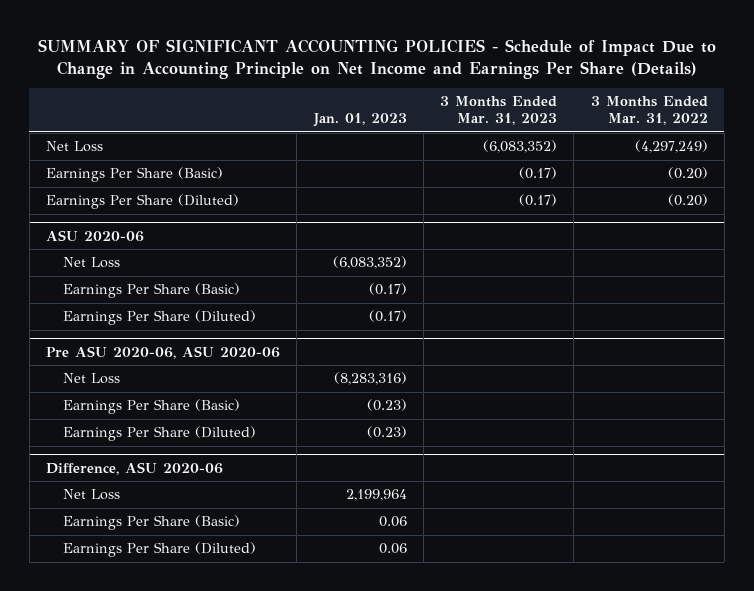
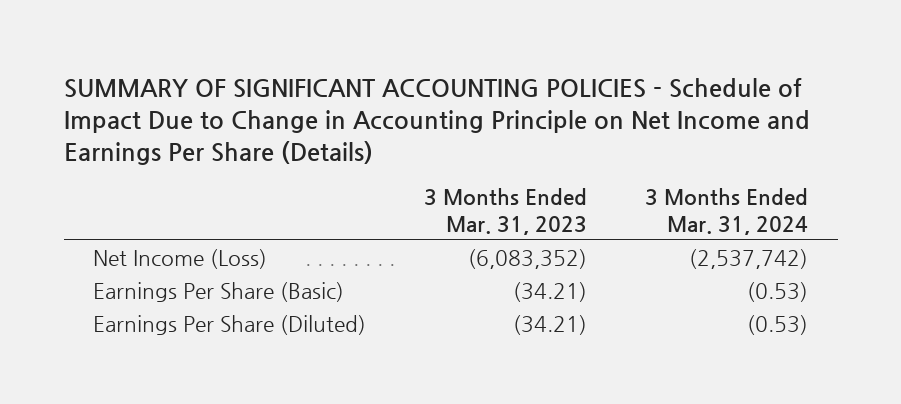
- | Jan. 01, 2023 | 3 Months Ended Mar. 31, 2023 | 3 Months Ended Mar. 31, 2022
+ | 3 Months Ended Mar. 31, 2023 | 3 Months Ended Mar. 31, 2024
- Net Loss | | (6,083,352) | (4,297,249)
- Earnings Per Share (Basic) | | (0.17) | (0.20)
- Earnings Per Share (Diluted) | | (0.17) | (0.20)
- ASU 2020-06
- Net Loss | (6,083,352) | |
- Earnings Per Share (Basic) | (0.17) | |
- Earnings Per Share (Diluted) | (0.17) | |
- Pre ASU 2020-06, ASU 2020-06
- Net Loss | (8,283,316) | |
- Earnings Per Share (Basic) | (0.23) | |
- Earnings Per Share (Diluted) | (0.23) | |
- Difference, ASU 2020-06
- Net Loss | 2,199,964 | |
- Earnings Per Share (Basic) | 0.06 | |
- Earnings Per Share (Diluted) | 0.06 | |
+ Net Income (Loss) | (6,083,352) | (2,537,742)
+ Earnings Per Share (Basic) | (34.21) | (0.53)
+ Earnings Per Share (Diluted) | (34.21) | (0.53)

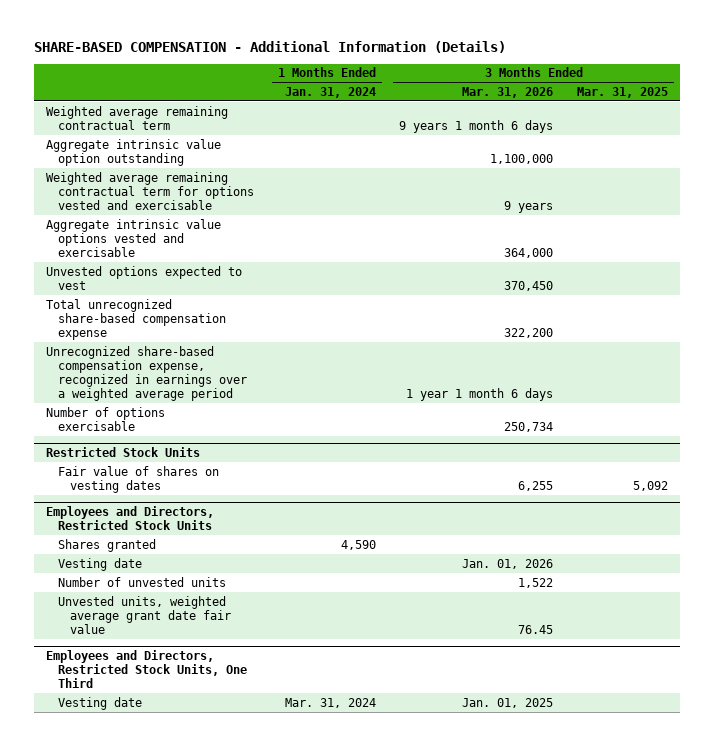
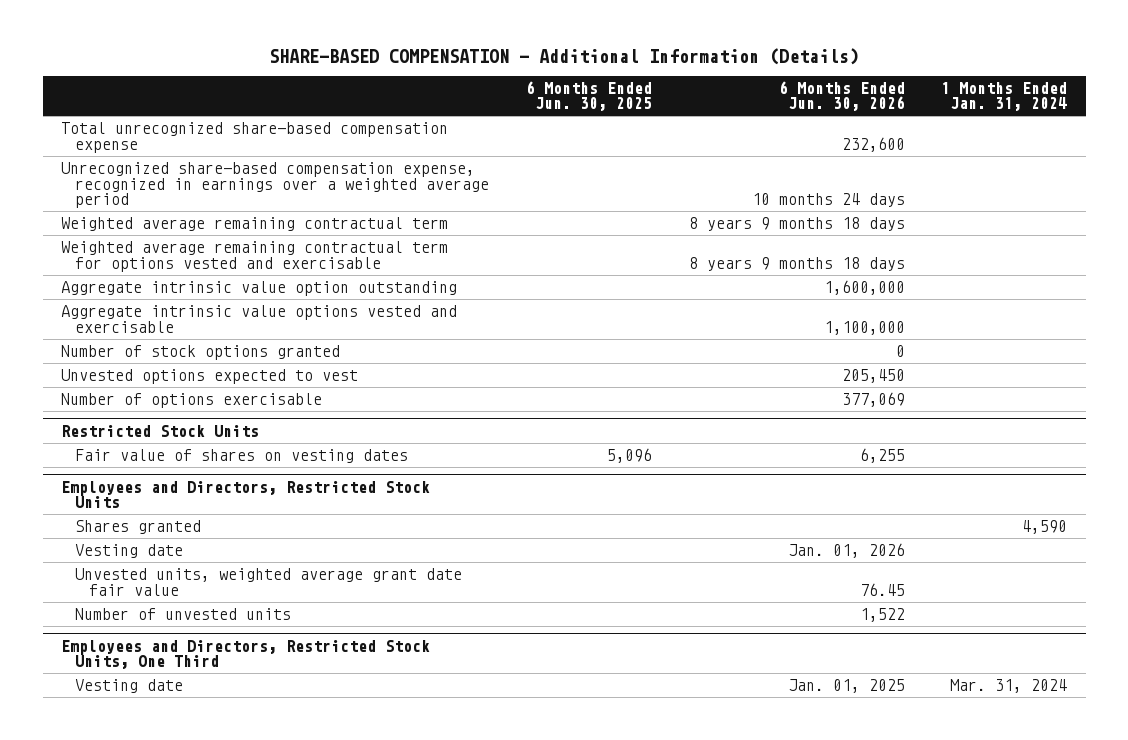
- | 1 Months Ended Jan. 31, 2024 | 3 Months Ended Mar. 31, 2026 | 3 Months Ended Mar. 31, 2025
+ | 6 Months Ended Jun. 30, 2025 | 6 Months Ended Jun. 30, 2026 | 1 Months Ended Jan. 31, 2024
moved up: Total unrecognized share-based compensation expense | | 232,600 |
moved up: Unrecognized share-based compensation expense, recognized in earnings over a weighted average period | | 10 months 24 days |
moved down: Aggregate intrinsic value option outstanding | | 1,600,000 |
+ Number of stock options granted | | 0 |
@ Employees and Directors, Restricted Stock Units
moved down: Number of unvested units | | 1,522 |

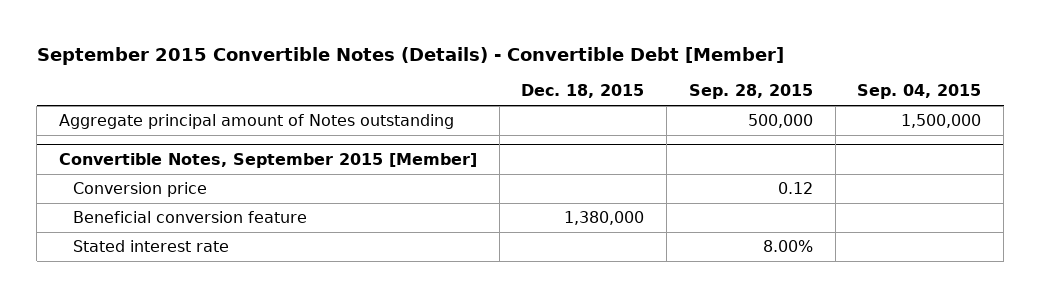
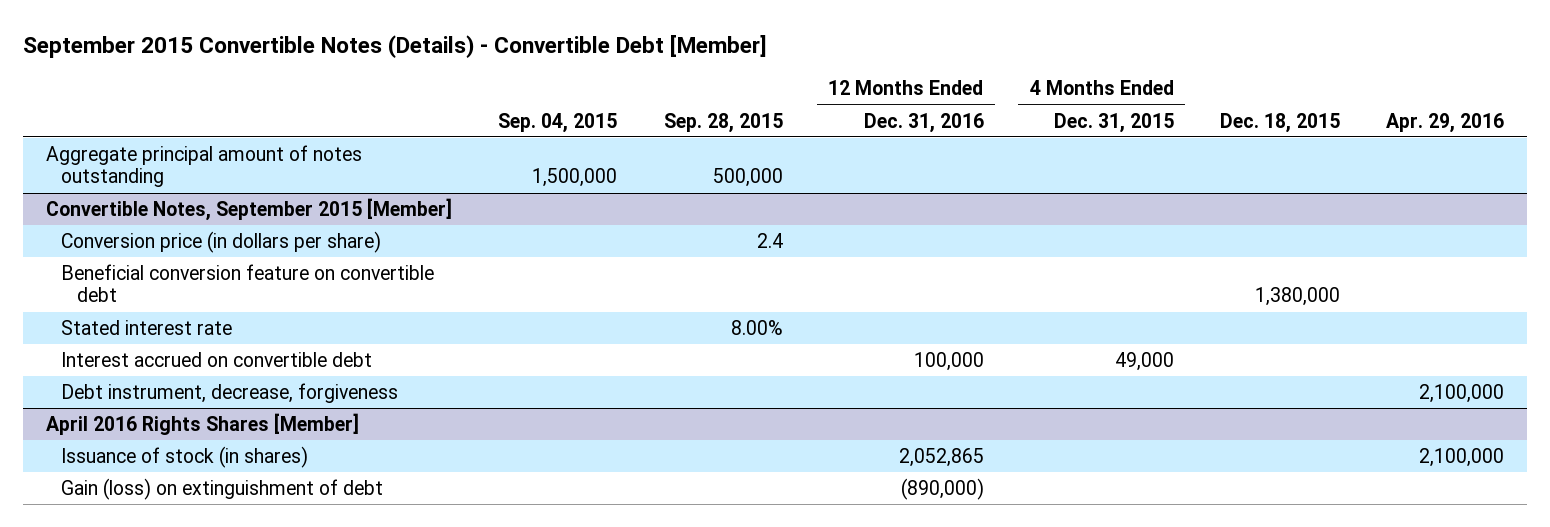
- | Dec. 18, 2015 | Sep. 28, 2015 | Sep. 04, 2015
+ | Sep. 04, 2015 | Sep. 28, 2015 | 12 Months Ended Dec. 31, 2016 | 4 Months Ended Dec. 31, 2015 | Dec. 18, 2015 | Apr. 29, 2016
- Aggregate principal amount of Notes outstanding | | 500,000 | 1,500,000
+ Aggregate principal amount of notes outstanding | 1,500,000 | 500,000 | | | |
@ Convertible Notes, September 2015 [Member]
- Conversion price | | 0.12 |
- Beneficial conversion feature | 1,380,000 | |
+ Conversion price (in dollars per share) | | 2.4 | | | |
+ Beneficial conversion feature on convertible debt | | | | | 1,380,000 |
+ Interest accrued on convertible debt | | | 100,000 | 49,000 | |
+ Debt instrument, decrease, forgiveness | | | | | | 2,100,000
+ April 2016 Rights Shares [Member]
+ Issuance of stock (in shares) | | | 2,052,865 | | | 2,100,000
+ Gain (loss) on extinguishment of debt | | | (890,000) | | |

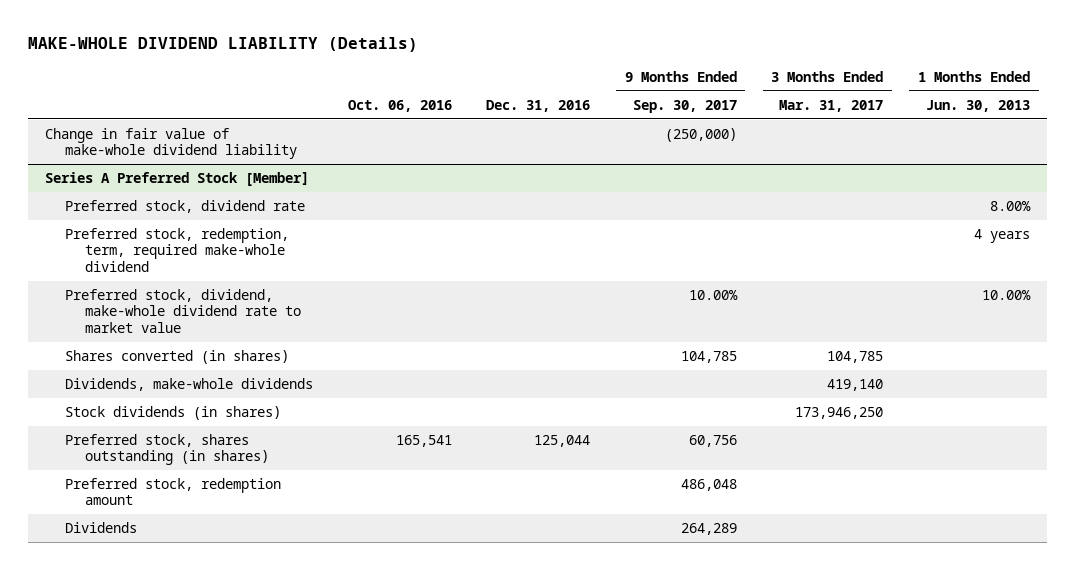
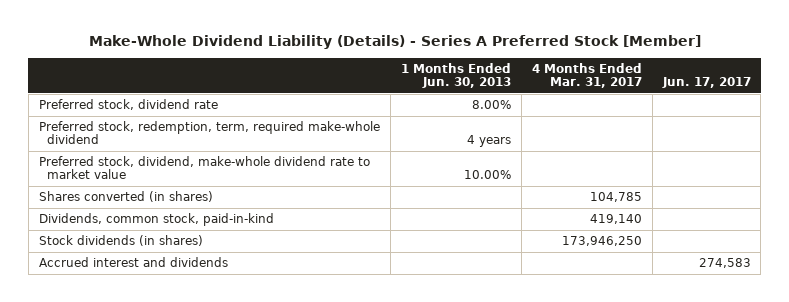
- MAKE-WHOLE DIVIDEND LIABILITY (Details)
+ Make-Whole Dividend Liability (Details) - Series A Preferred Stock [Member]
- | Oct. 06, 2016 | Dec. 31, 2016 | 9 Months Ended Sep. 30, 2017 | 3 Months Ended Mar. 31, 2017 | 1 Months Ended Jun. 30, 2013
+ | 1 Months Ended Jun. 30, 2013 | 4 Months Ended Mar. 31, 2017 | Jun. 17, 2017
- Change in fair value of make-whole dividend liability | | | (250,000) | |
- Series A Preferred Stock [Member]
- Preferred stock, dividend rate | | | | | 8.00%
- Preferred stock, redemption, term, required make-whole dividend | | | | | 4 years
- Preferred stock, dividend, make-whole dividend rate to market value | | | 10.00% | | 10.00%
- Shares converted (in shares) | | | 104,785 | 104,785 |
- Dividends, make-whole dividends | | | | 419,140 |
- Stock dividends (in shares) | | | | 173,946,250 |
- Preferred stock, shares outstanding (in shares) | 165,541 | 125,044 | 60,756 | |
- Preferred stock, redemption amount | | | 486,048 | |
- Dividends | | | 264,289 | |
+ Preferred stock, dividend rate | 8.00% | |
+ Preferred stock, redemption, term, required make-whole dividend | 4 years | |
+ Preferred stock, dividend, make-whole dividend rate to market value | 10.00% | |
+ Shares converted (in shares) | | 104,785 |
+ Dividends, common stock, paid-in-kind | | 419,140 |
+ Stock dividends (in shares) | | 173,946,250 |
+ Accrued interest and dividends | | | 274,583

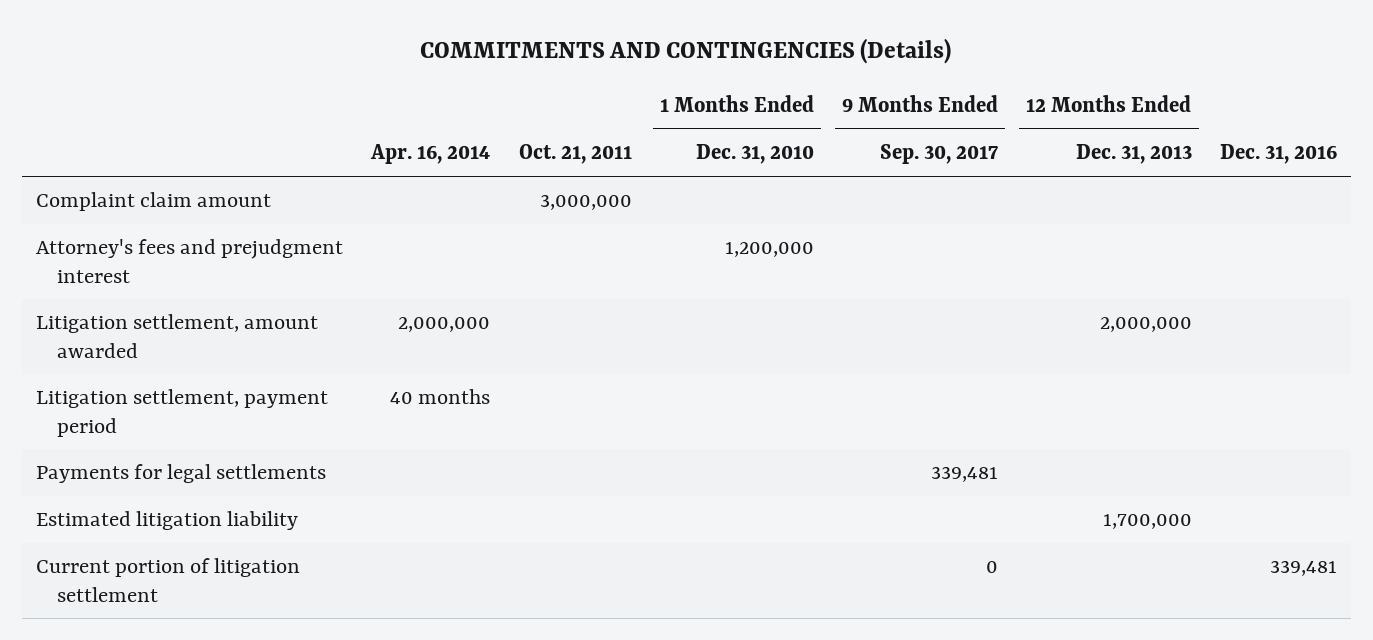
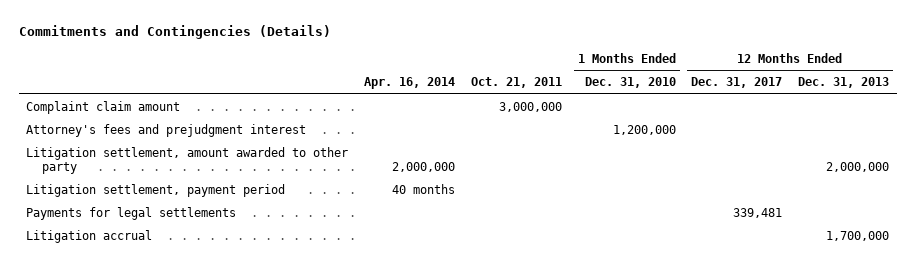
- COMMITMENTS AND CONTINGENCIES (Details)
+ Commitments and Contingencies (Details)
- | Apr. 16, 2014 | Oct. 21, 2011 | 1 Months Ended Dec. 31, 2010 | 9 Months Ended Sep. 30, 2017 | 12 Months Ended Dec. 31, 2013 | Dec. 31, 2016
+ | Apr. 16, 2014 | Oct. 21, 2011 | 1 Months Ended Dec. 31, 2010 | 12 Months Ended Dec. 31, 2017 | 12 Months Ended Dec. 31, 2013
- Litigation settlement, amount awarded | 2,000,000 | | | | 2,000,000 |
+ Litigation settlement, amount awarded to other party | 2,000,000 | | | | 2,000,000
- Estimated litigation liability | | | | | 1,700,000 |
- Current portion of litigation settlement | | | | 0 | | 339,481
+ Litigation accrual | | | | | 1,700,000

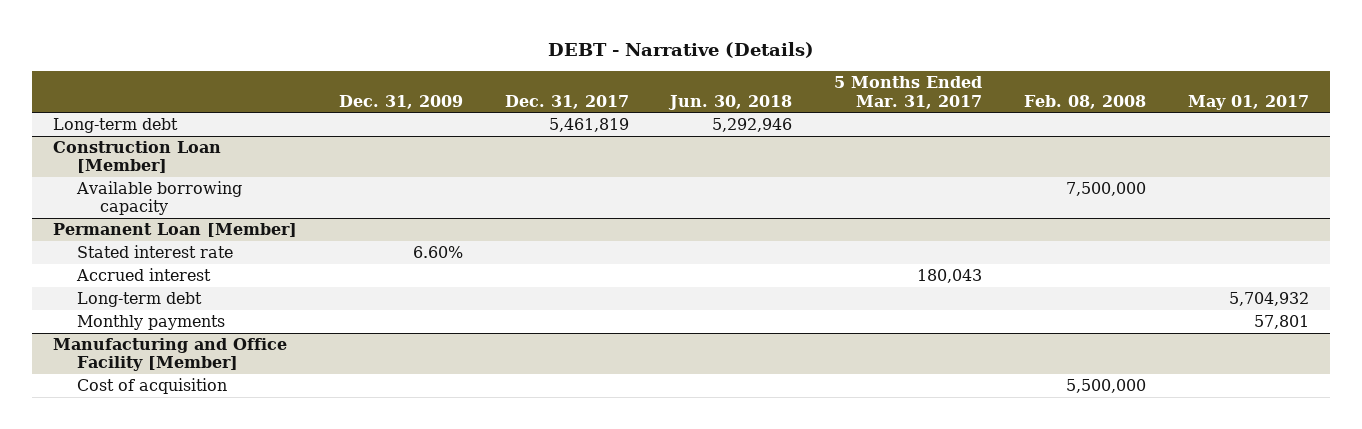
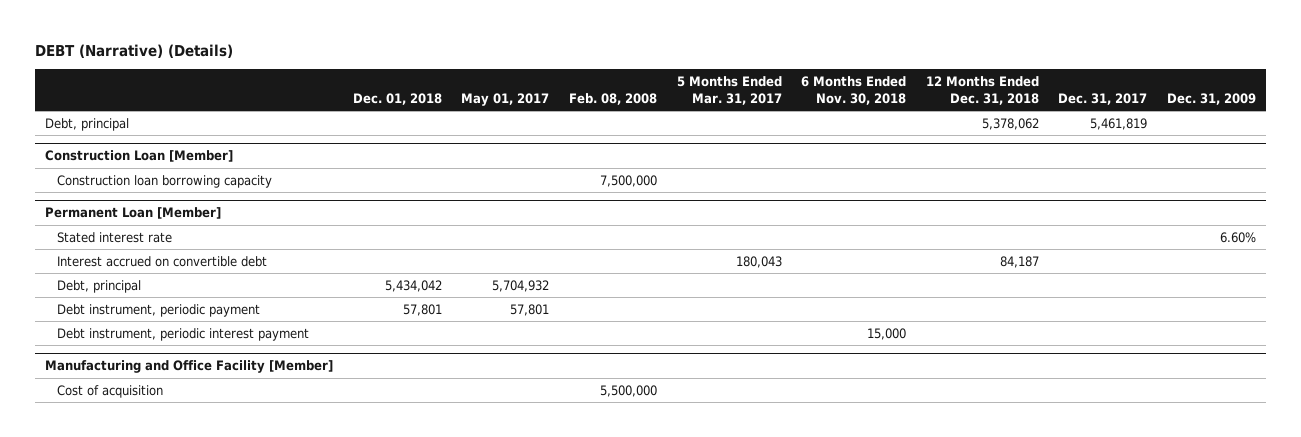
- DEBT - Narrative (Details)
+ DEBT (Narrative) (Details)
- | Dec. 31, 2009 | Dec. 31, 2017 | Jun. 30, 2018 | 5 Months Ended Mar. 31, 2017 | Feb. 08, 2008 | May 01, 2017
+ | Dec. 01, 2018 | May 01, 2017 | Feb. 08, 2008 | 5 Months Ended Mar. 31, 2017 | 6 Months Ended Nov. 30, 2018 | 12 Months Ended Dec. 31, 2018 | Dec. 31, 2017 | Dec. 31, 2009
- Long-term debt | | 5,461,819 | 5,292,946 | | |
+ Debt, principal | | | | | | 5,378,062 | 5,461,819 |
@ Construction Loan [Member]
- Available borrowing capacity | | | | | 7,500,000 |
+ Construction loan borrowing capacity | | | 7,500,000 | | | | |
@ Permanent Loan [Member]
- Accrued interest | | | | 180,043 | |
- Long-term debt | | | | | | 5,704,932
- Monthly payments | | | | | | 57,801
+ Interest accrued on convertible debt | | | | 180,043 | | 84,187 | |
+ Debt, principal | 5,434,042 | 5,704,932 | | | | | |
+ Debt instrument, periodic payment | 57,801 | 57,801 | | | | | |
+ Debt instrument, periodic interest payment | | | | | 15,000 | | |

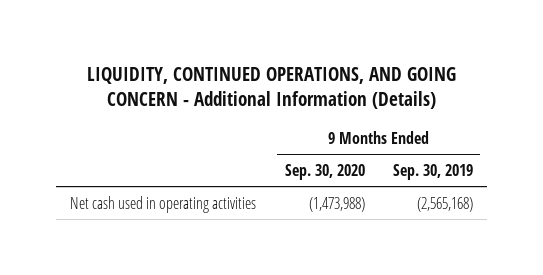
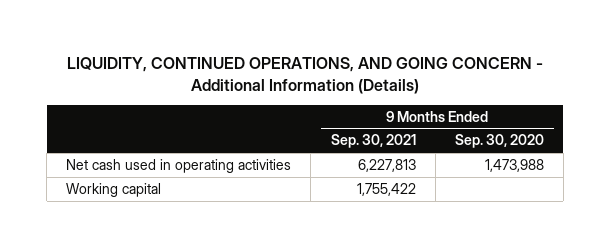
- | 9 Months Ended Sep. 30, 2020 | 9 Months Ended Sep. 30, 2019
+ | 9 Months Ended Sep. 30, 2021 | 9 Months Ended Sep. 30, 2020
- Net cash used in operating activities | (1,473,988) | (2,565,168)
+ Net cash used in operating activities | 6,227,813 | 1,473,988
+ Working capital | 1,755,422 |

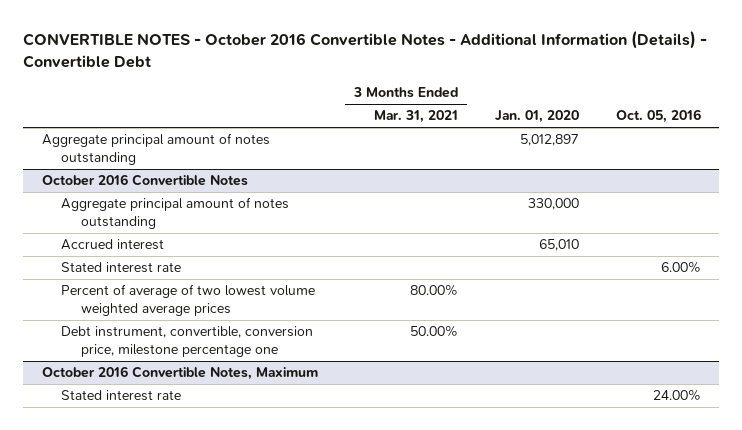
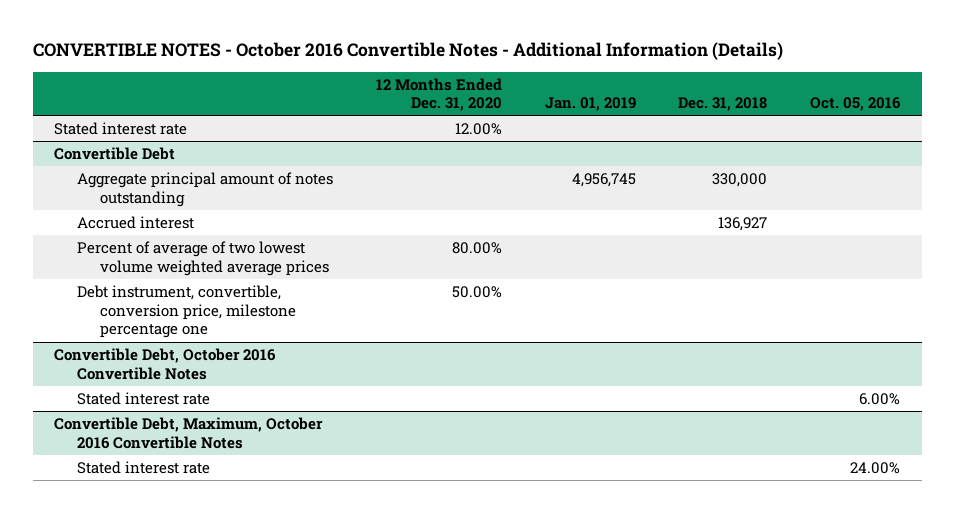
- CONVERTIBLE NOTES - October 2016 Convertible Notes - Additional Information (Details) - Convertible Debt
+ CONVERTIBLE NOTES - October 2016 Convertible Notes - Additional Information (Details)
- | 3 Months Ended Mar. 31, 2021 | Jan. 01, 2020 | Oct. 05, 2016
+ | 12 Months Ended Dec. 31, 2020 | Jan. 01, 2019 | Dec. 31, 2018 | Oct. 05, 2016
- Aggregate principal amount of notes outstanding | | 5,012,897 |
- October 2016 Convertible Notes
- Aggregate principal amount of notes outstanding | | 330,000 |
- Accrued interest | | 65,010 |
+ Stated interest rate | 12.00% | | |
+ Convertible Debt
+ Aggregate principal amount of notes outstanding | | 4,956,745 | 330,000 |
+ Accrued interest | | | 136,927 |
+ Percent of average of two lowest volume weighted average prices | 80.00% | | |
+ Debt instrument, convertible, conversion price, milestone percentage one | 50.00% | | |
+ Convertible Debt, October 2016 Convertible Notes
- Percent of average of two lowest volume weighted average prices | 80.00% | |
- Debt instrument, convertible, conversion price, milestone percentage one | 50.00% | |
- October 2016 Convertible Notes, Maximum
+ Convertible Debt, Maximum, October 2016 Convertible Notes

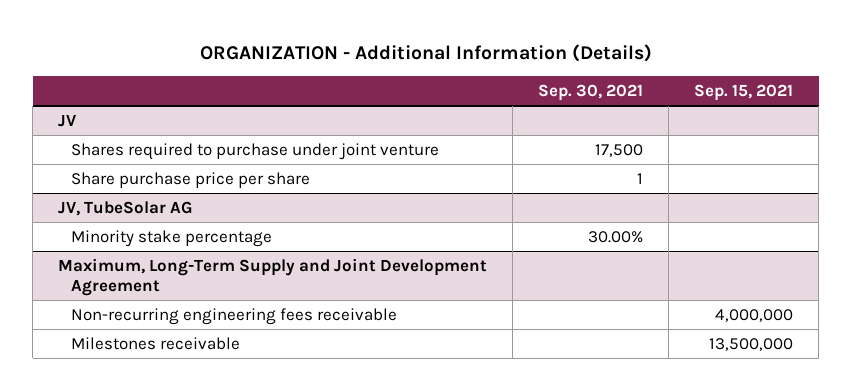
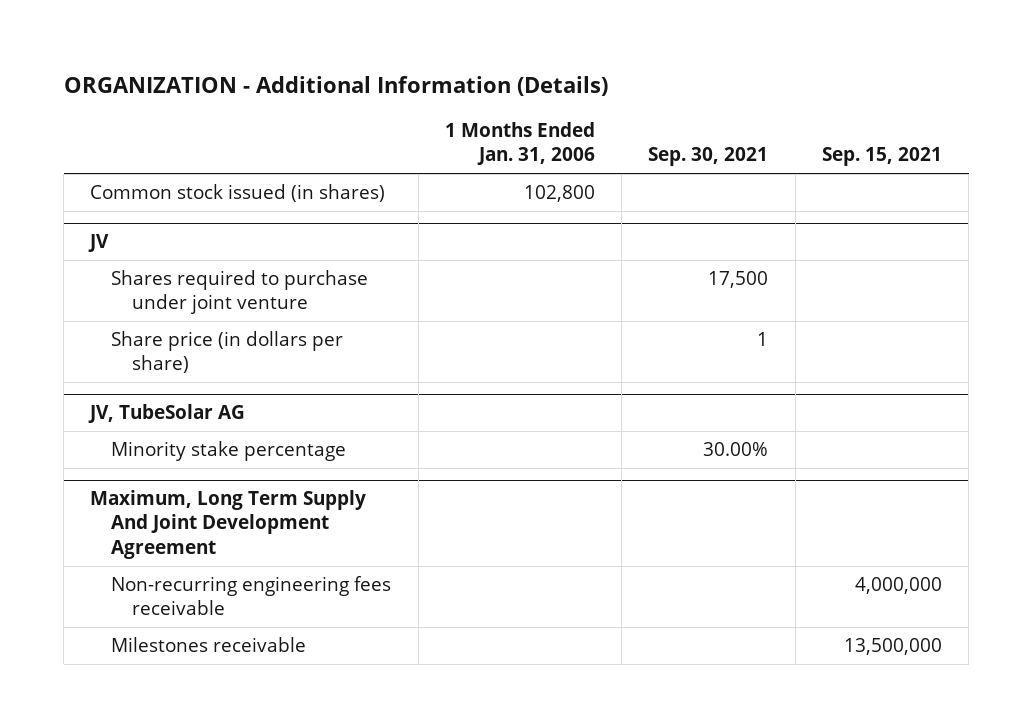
- | Sep. 30, 2021 | Sep. 15, 2021
+ | 1 Months Ended Jan. 31, 2006 | Sep. 30, 2021 | Sep. 15, 2021
+ Common stock issued (in shares) | 102,800 | |
@ JV
- Share purchase price per share | 1 |
+ Share price (in dollars per share) | | 1 |
- Maximum, Long-Term Supply and Joint Development Agreement
+ Maximum, Long Term Supply And Joint Development Agreement

